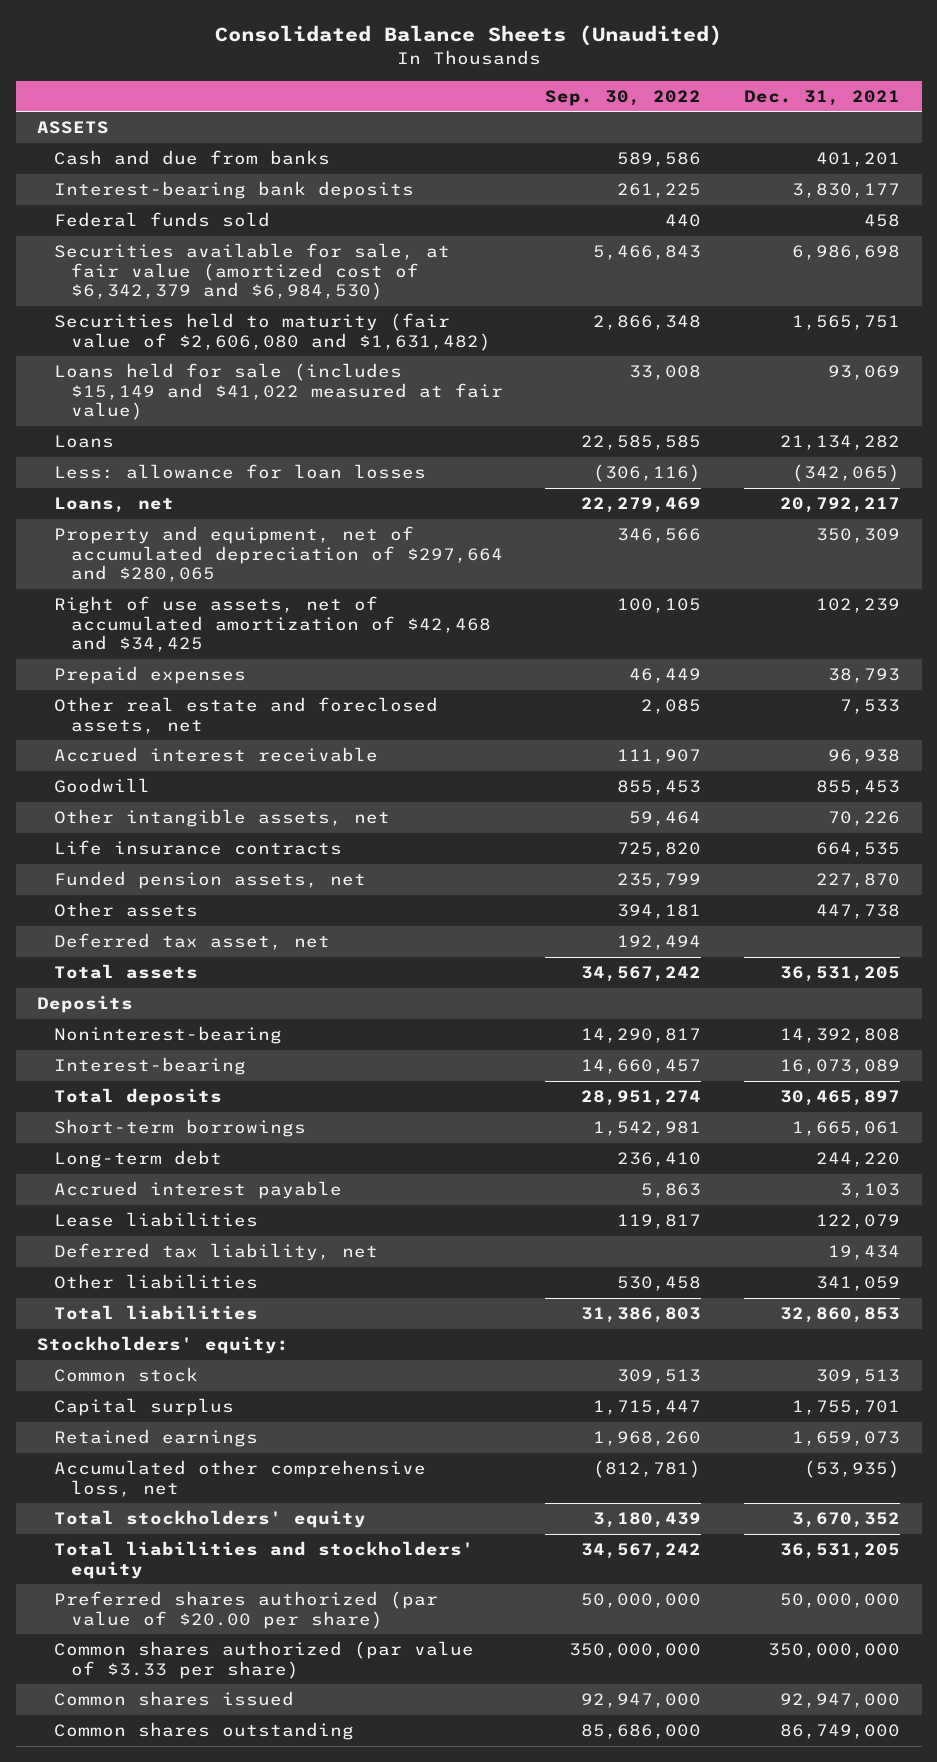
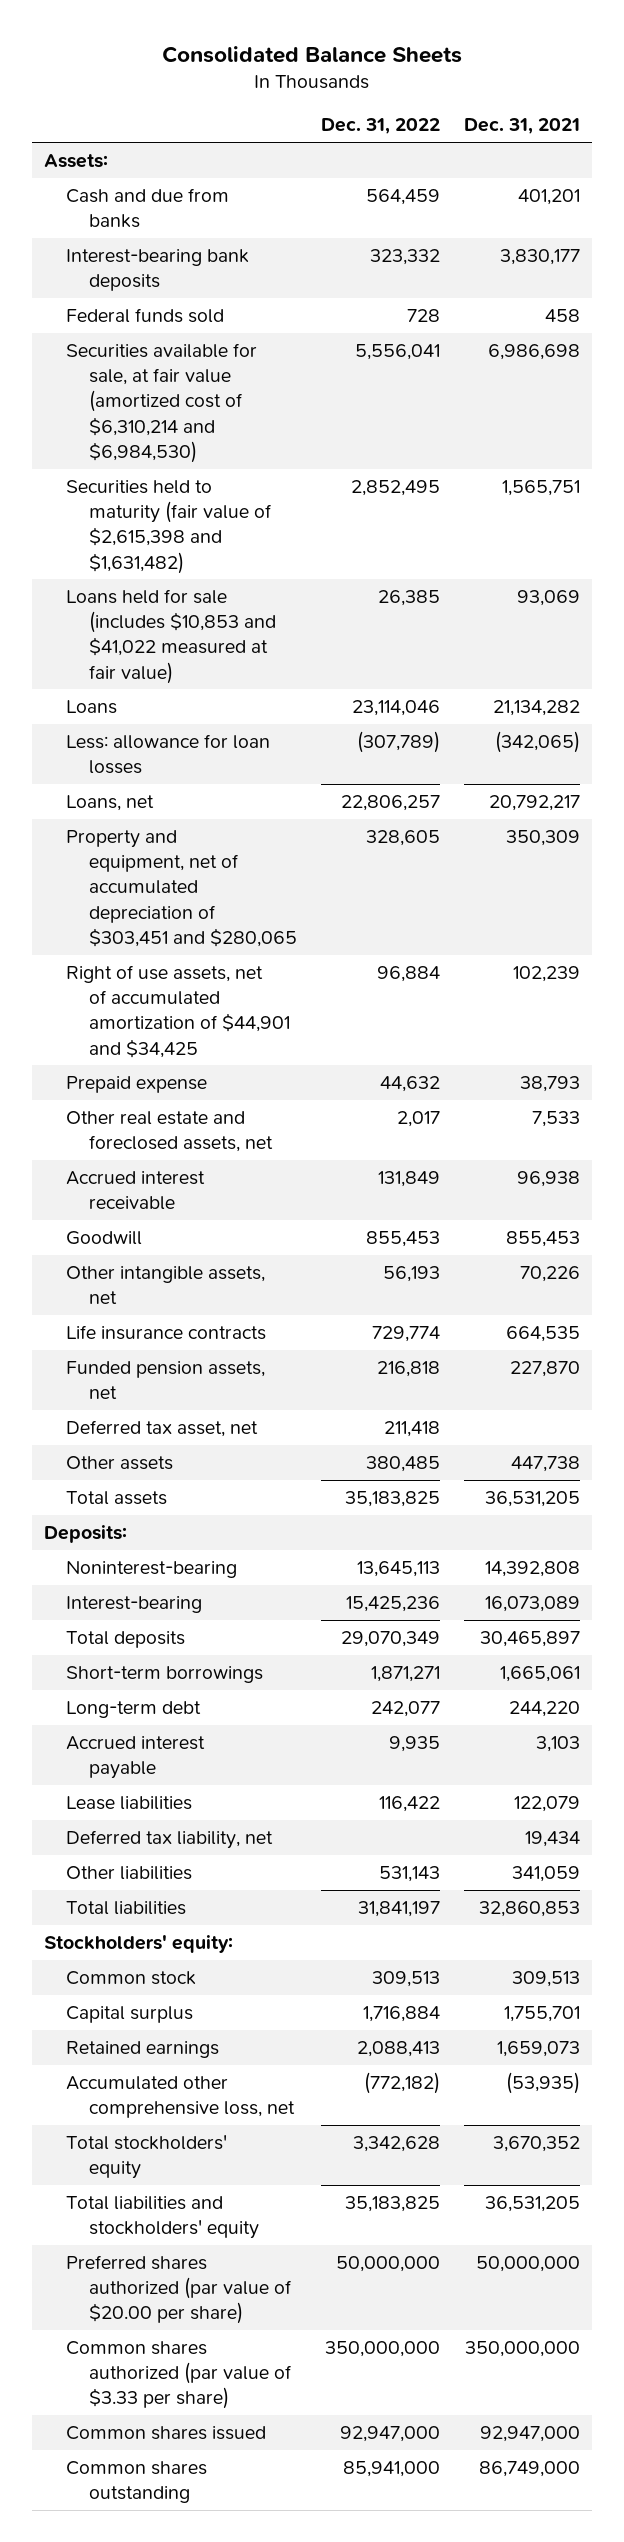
- Consolidated Balance Sheets (Unaudited)
+ Consolidated Balance Sheets
- | Sep. 30, 2022 | Dec. 31, 2021
+ | Dec. 31, 2022 | Dec. 31, 2021
- ASSETS
+ Assets:
- Securities available for sale, at fair value (amortized cost of $6,342,379 and $6,984,530) | 5,466,843 | 6,986,698
- Securities held to maturity (fair value of $2,606,080 and $1,631,482) | 2,866,348 | 1,565,751
- Loans held for sale (includes $15,149 and $41,022 measured at fair value) | 33,008 | 93,069
+ Securities available for sale, at fair value (amortized cost of $6,310,214 and $6,984,530) | 5,556,041 | 6,986,698
+ Securities held to maturity (fair value of $2,615,398 and $1,631,482) | 2,852,495 | 1,565,751
+ Loans held for sale (includes $10,853 and $41,022 measured at fair value) | 26,385 | 93,069
- Property and equipment, net of accumulated depreciation of $297,664 and $280,065 | 346,566 | 350,309
- Right of use assets, net of accumulated amortization of $42,468 and $34,425 | 100,105 | 102,239
- Prepaid expenses | 46,449 | 38,793
+ Property and equipment, net of accumulated depreciation of $303,451 and $280,065 | 328,605 | 350,309
+ Right of use assets, net of accumulated amortization of $44,901 and $34,425 | 96,884 | 102,239
+ Prepaid expense | 44,632 | 38,793
moved down: Other assets | 380,485 | 447,738
- Deposits
+ Deposits:

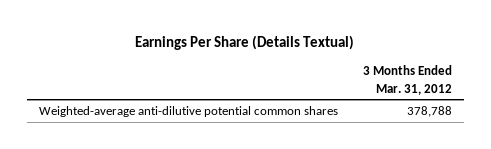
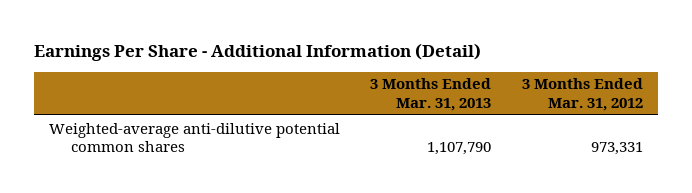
- Earnings Per Share (Details Textual)
+ Earnings Per Share - Additional Information (Detail)
- | 3 Months Ended Mar. 31, 2012
+ | 3 Months Ended Mar. 31, 2013 | 3 Months Ended Mar. 31, 2012
- Weighted-average anti-dilutive potential common shares | 378,788
+ Weighted-average anti-dilutive potential common shares | 1,107,790 | 973,331

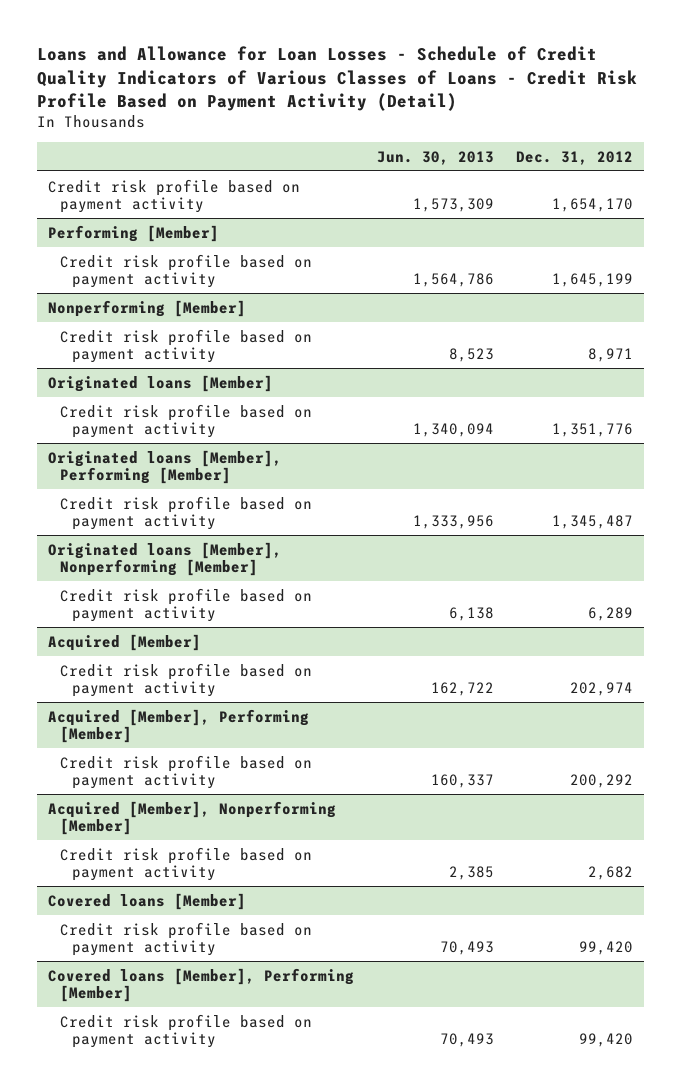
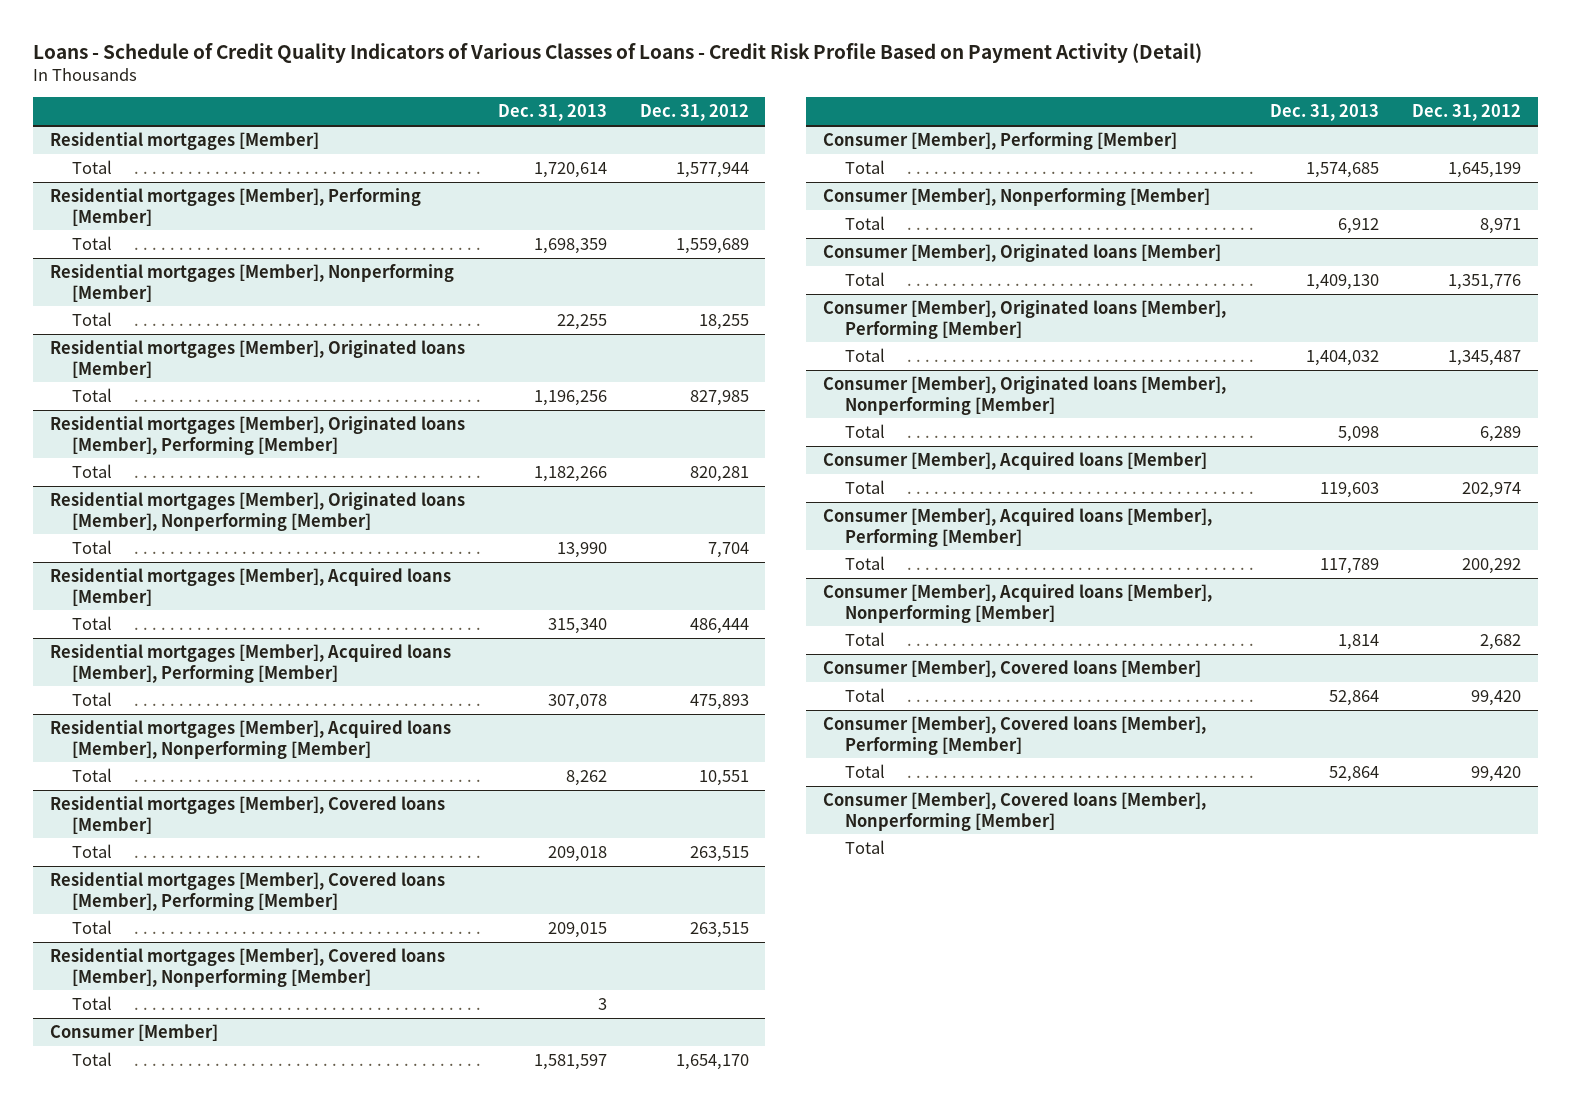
- Loans and Allowance for Loan Losses - Schedule of Credit Quality Indicators of Various Classes of Loans - Credit Risk Profile Based on Payment Activity (Detail)
+ Loans - Schedule of Credit Quality Indicators of Various Classes of Loans - Credit Risk Profile Based on Payment Activity (Detail)
- | Jun. 30, 2013 | Dec. 31, 2012
+ | Dec. 31, 2013 | Dec. 31, 2012
- Credit risk profile based on payment activity | 1,573,309 | 1,654,170
- Performing [Member]
- Credit risk profile based on payment activity | 1,564,786 | 1,645,199
- Nonperforming [Member]
- Credit risk profile based on payment activity | 8,523 | 8,971
- Originated loans [Member]
- Credit risk profile based on payment activity | 1,340,094 | 1,351,776
- Originated loans [Member], Performing [Member]
- Credit risk profile based on payment activity | 1,333,956 | 1,345,487
- Originated loans [Member], Nonperforming [Member]
- Credit risk profile based on payment activity | 6,138 | 6,289
- Acquired [Member]
- Credit risk profile based on payment activity | 162,722 | 202,974
- Acquired [Member], Performing [Member]
- Credit risk profile based on payment activity | 160,337 | 200,292
- Acquired [Member], Nonperforming [Member]
- Credit risk profile based on payment activity | 2,385 | 2,682
- Covered loans [Member]
- Credit risk profile based on payment activity | 70,493 | 99,420
- Covered loans [Member], Performing [Member]
- Credit risk profile based on payment activity | 70,493 | 99,420
+ Residential mortgages [Member]
+ Total | 1,720,614 | 1,577,944
+ Residential mortgages [Member], Performing [Member]
+ Total | 1,698,359 | 1,559,689
+ Residential mortgages [Member], Nonperforming [Member]
+ Total | 22,255 | 18,255
+ Residential mortgages [Member], Originated loans [Member]
+ Total | 1,196,256 | 827,985
+ Residential mortgages [Member], Originated loans [Member], Performing [Member]
+ Total | 1,182,266 | 820,281
+ Residential mortgages [Member], Originated loans [Member], Nonperforming [Member]
+ Total | 13,990 | 7,704
+ Residential mortgages [Member], Acquired loans [Member]
+ Total | 315,340 | 486,444
+ Residential mortgages [Member], Acquired loans [Member], Performing [Member]
+ Total | 307,078 | 475,893
+ Residential mortgages [Member], Acquired loans [Member], Nonperforming [Member]
+ Total | 8,262 | 10,551
+ Residential mortgages [Member], Covered loans [Member]
+ Total | 209,018 | 263,515
+ Residential mortgages [Member], Covered loans [Member], Performing [Member]
+ Total | 209,015 | 263,515
+ Residential mortgages [Member], Covered loans [Member], Nonperforming [Member]
+ Total | 3 |
+ Consumer [Member]
+ Total | 1,581,597 | 1,654,170
+ Consumer [Member], Performing [Member]
+ Total | 1,574,685 | 1,645,199
+ Consumer [Member], Nonperforming [Member]
+ Total | 6,912 | 8,971
+ Consumer [Member], Originated loans [Member]
+ Total | 1,409,130 | 1,351,776
+ Consumer [Member], Originated loans [Member], Performing [Member]
+ Total | 1,404,032 | 1,345,487
+ Consumer [Member], Originated loans [Member], Nonperforming [Member]
+ Total | 5,098 | 6,289
+ Consumer [Member], Acquired loans [Member]
+ Total | 119,603 | 202,974
+ Consumer [Member], Acquired loans [Member], Performing [Member]
+ Total | 117,789 | 200,292
+ Consumer [Member], Acquired loans [Member], Nonperforming [Member]
+ Total | 1,814 | 2,682
+ Consumer [Member], Covered loans [Member]
+ Total | 52,864 | 99,420
+ Consumer [Member], Covered loans [Member], Performing [Member]
+ Total | 52,864 | 99,420
+ Consumer [Member], Covered loans [Member], Nonperforming [Member]
+ Total

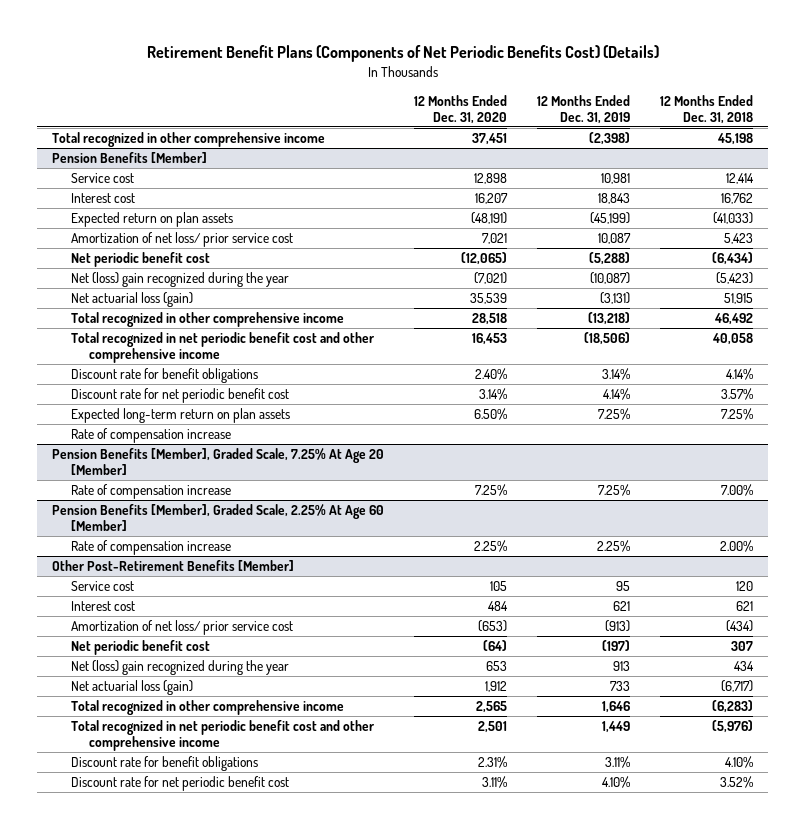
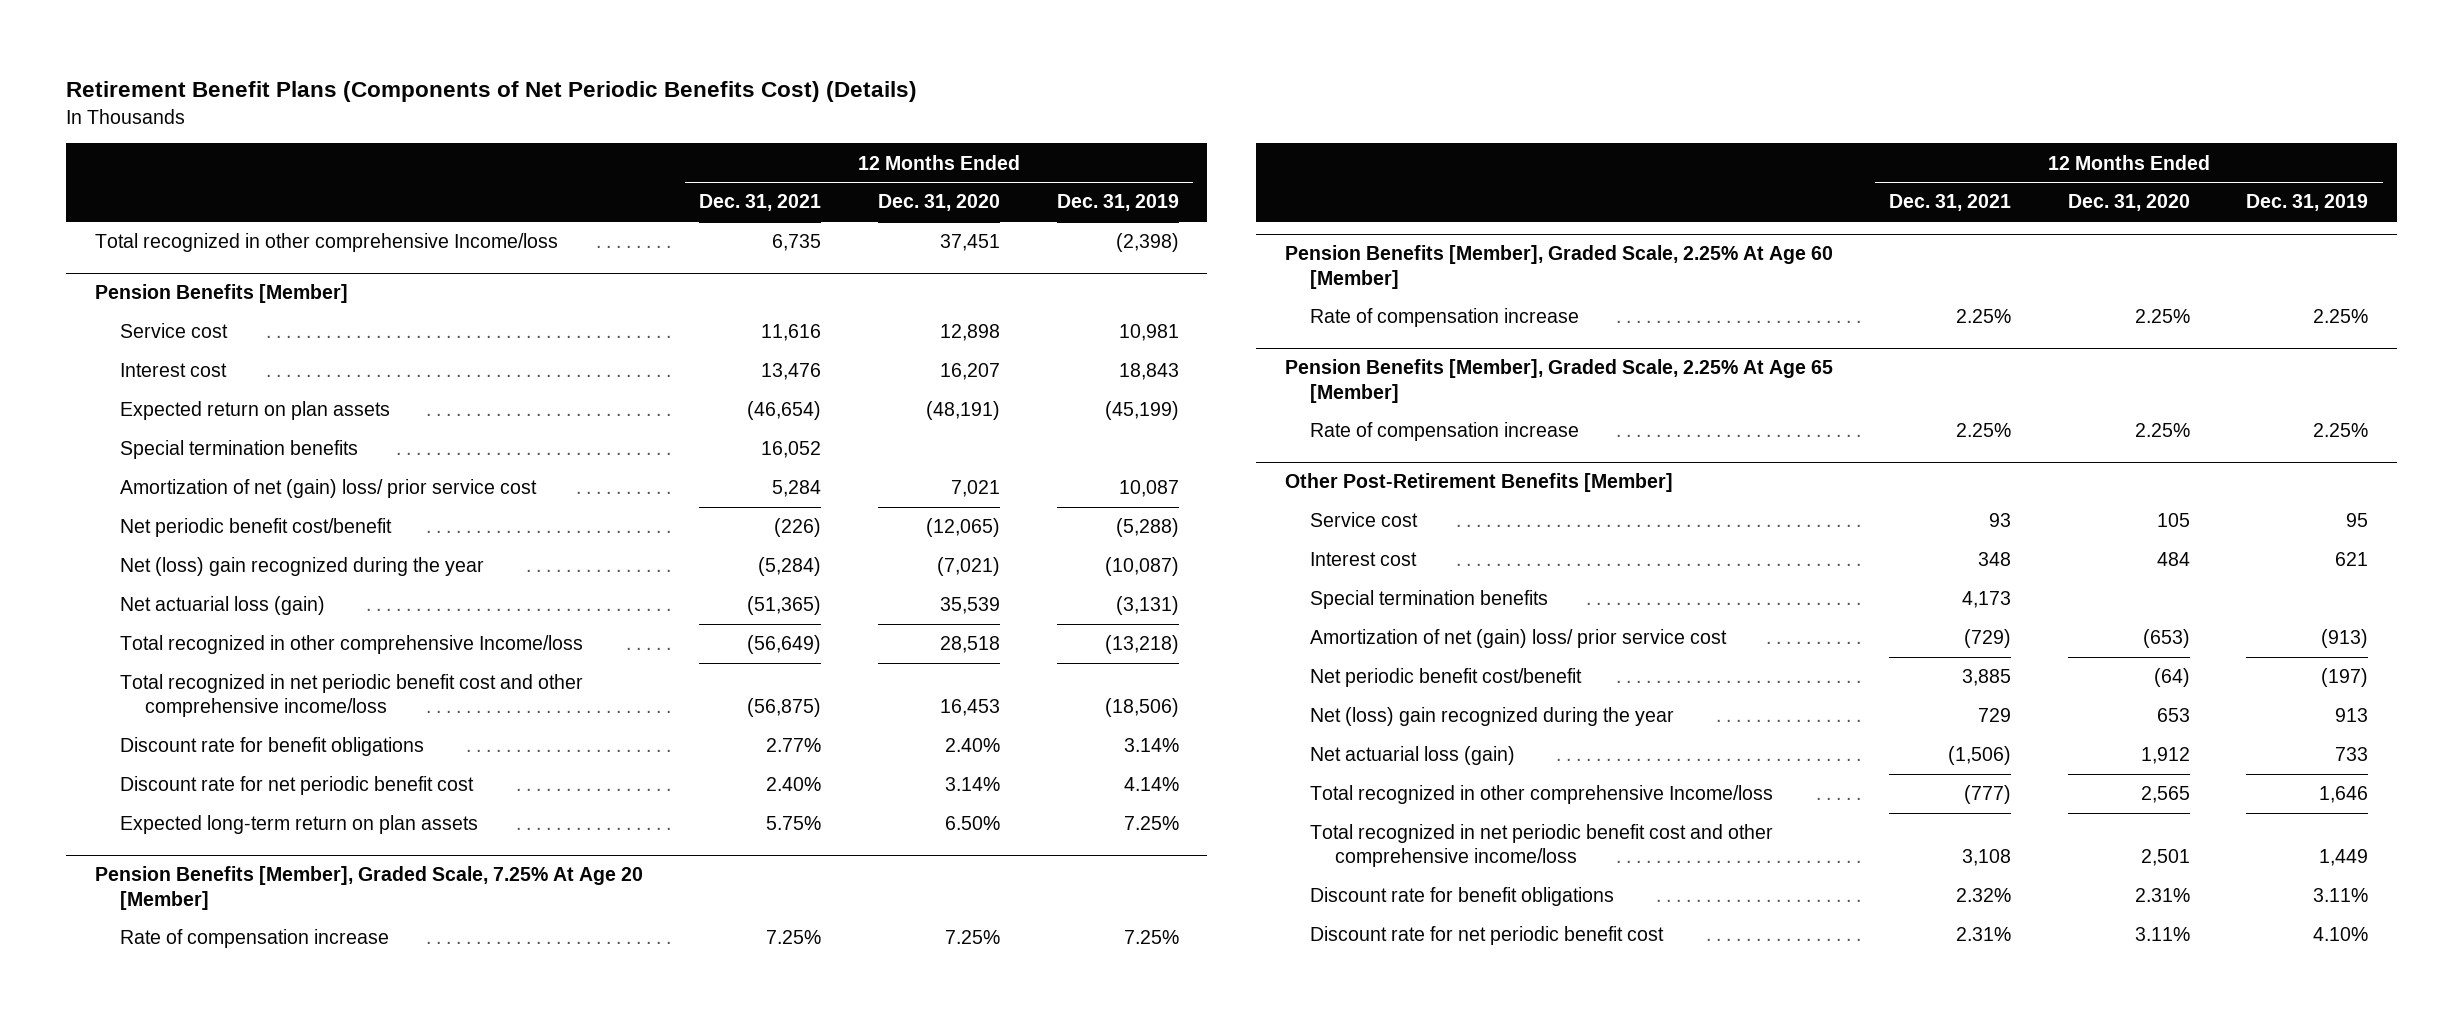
- | 12 Months Ended Dec. 31, 2020 | 12 Months Ended Dec. 31, 2019 | 12 Months Ended Dec. 31, 2018
+ | 12 Months Ended Dec. 31, 2021 | 12 Months Ended Dec. 31, 2020 | 12 Months Ended Dec. 31, 2019
- Total recognized in other comprehensive income | 37,451 | (2,398) | 45,198
+ Total recognized in other comprehensive Income/loss | 6,735 | 37,451 | (2,398)
@ Pension Benefits [Member]
- Amortization of net loss/ prior service cost | 7,021 | 10,087 | 5,423
- Net periodic benefit cost | (12,065) | (5,288) | (6,434)
+ Special termination benefits | 16,052 | |
+ Amortization of net (gain) loss/ prior service cost | 5,284 | 7,021 | 10,087
+ Net periodic benefit cost/benefit | (226) | (12,065) | (5,288)
- Total recognized in other comprehensive income | 28,518 | (13,218) | 46,492
- Total recognized in net periodic benefit cost and other comprehensive income | 16,453 | (18,506) | 40,058
+ Total recognized in other comprehensive Income/loss | (56,649) | 28,518 | (13,218)
+ Total recognized in net periodic benefit cost and other comprehensive income/loss | (56,875) | 16,453 | (18,506)
- Rate of compensation increase
+ Pension Benefits [Member], Graded Scale, 2.25% At Age 65 [Member]
+ Rate of compensation increase | 2.25% | 2.25% | 2.25%
@ Other Post-Retirement Benefits [Member]
- Amortization of net loss/ prior service cost | (653) | (913) | (434)
- Net periodic benefit cost | (64) | (197) | 307
+ Special termination benefits | 4,173 | |
+ Amortization of net (gain) loss/ prior service cost | (729) | (653) | (913)
+ Net periodic benefit cost/benefit | 3,885 | (64) | (197)
- Total recognized in other comprehensive income | 2,565 | 1,646 | (6,283)
- Total recognized in net periodic benefit cost and other comprehensive income | 2,501 | 1,449 | (5,976)
+ Total recognized in other comprehensive Income/loss | (777) | 2,565 | 1,646
+ Total recognized in net periodic benefit cost and other comprehensive income/loss | 3,108 | 2,501 | 1,449

